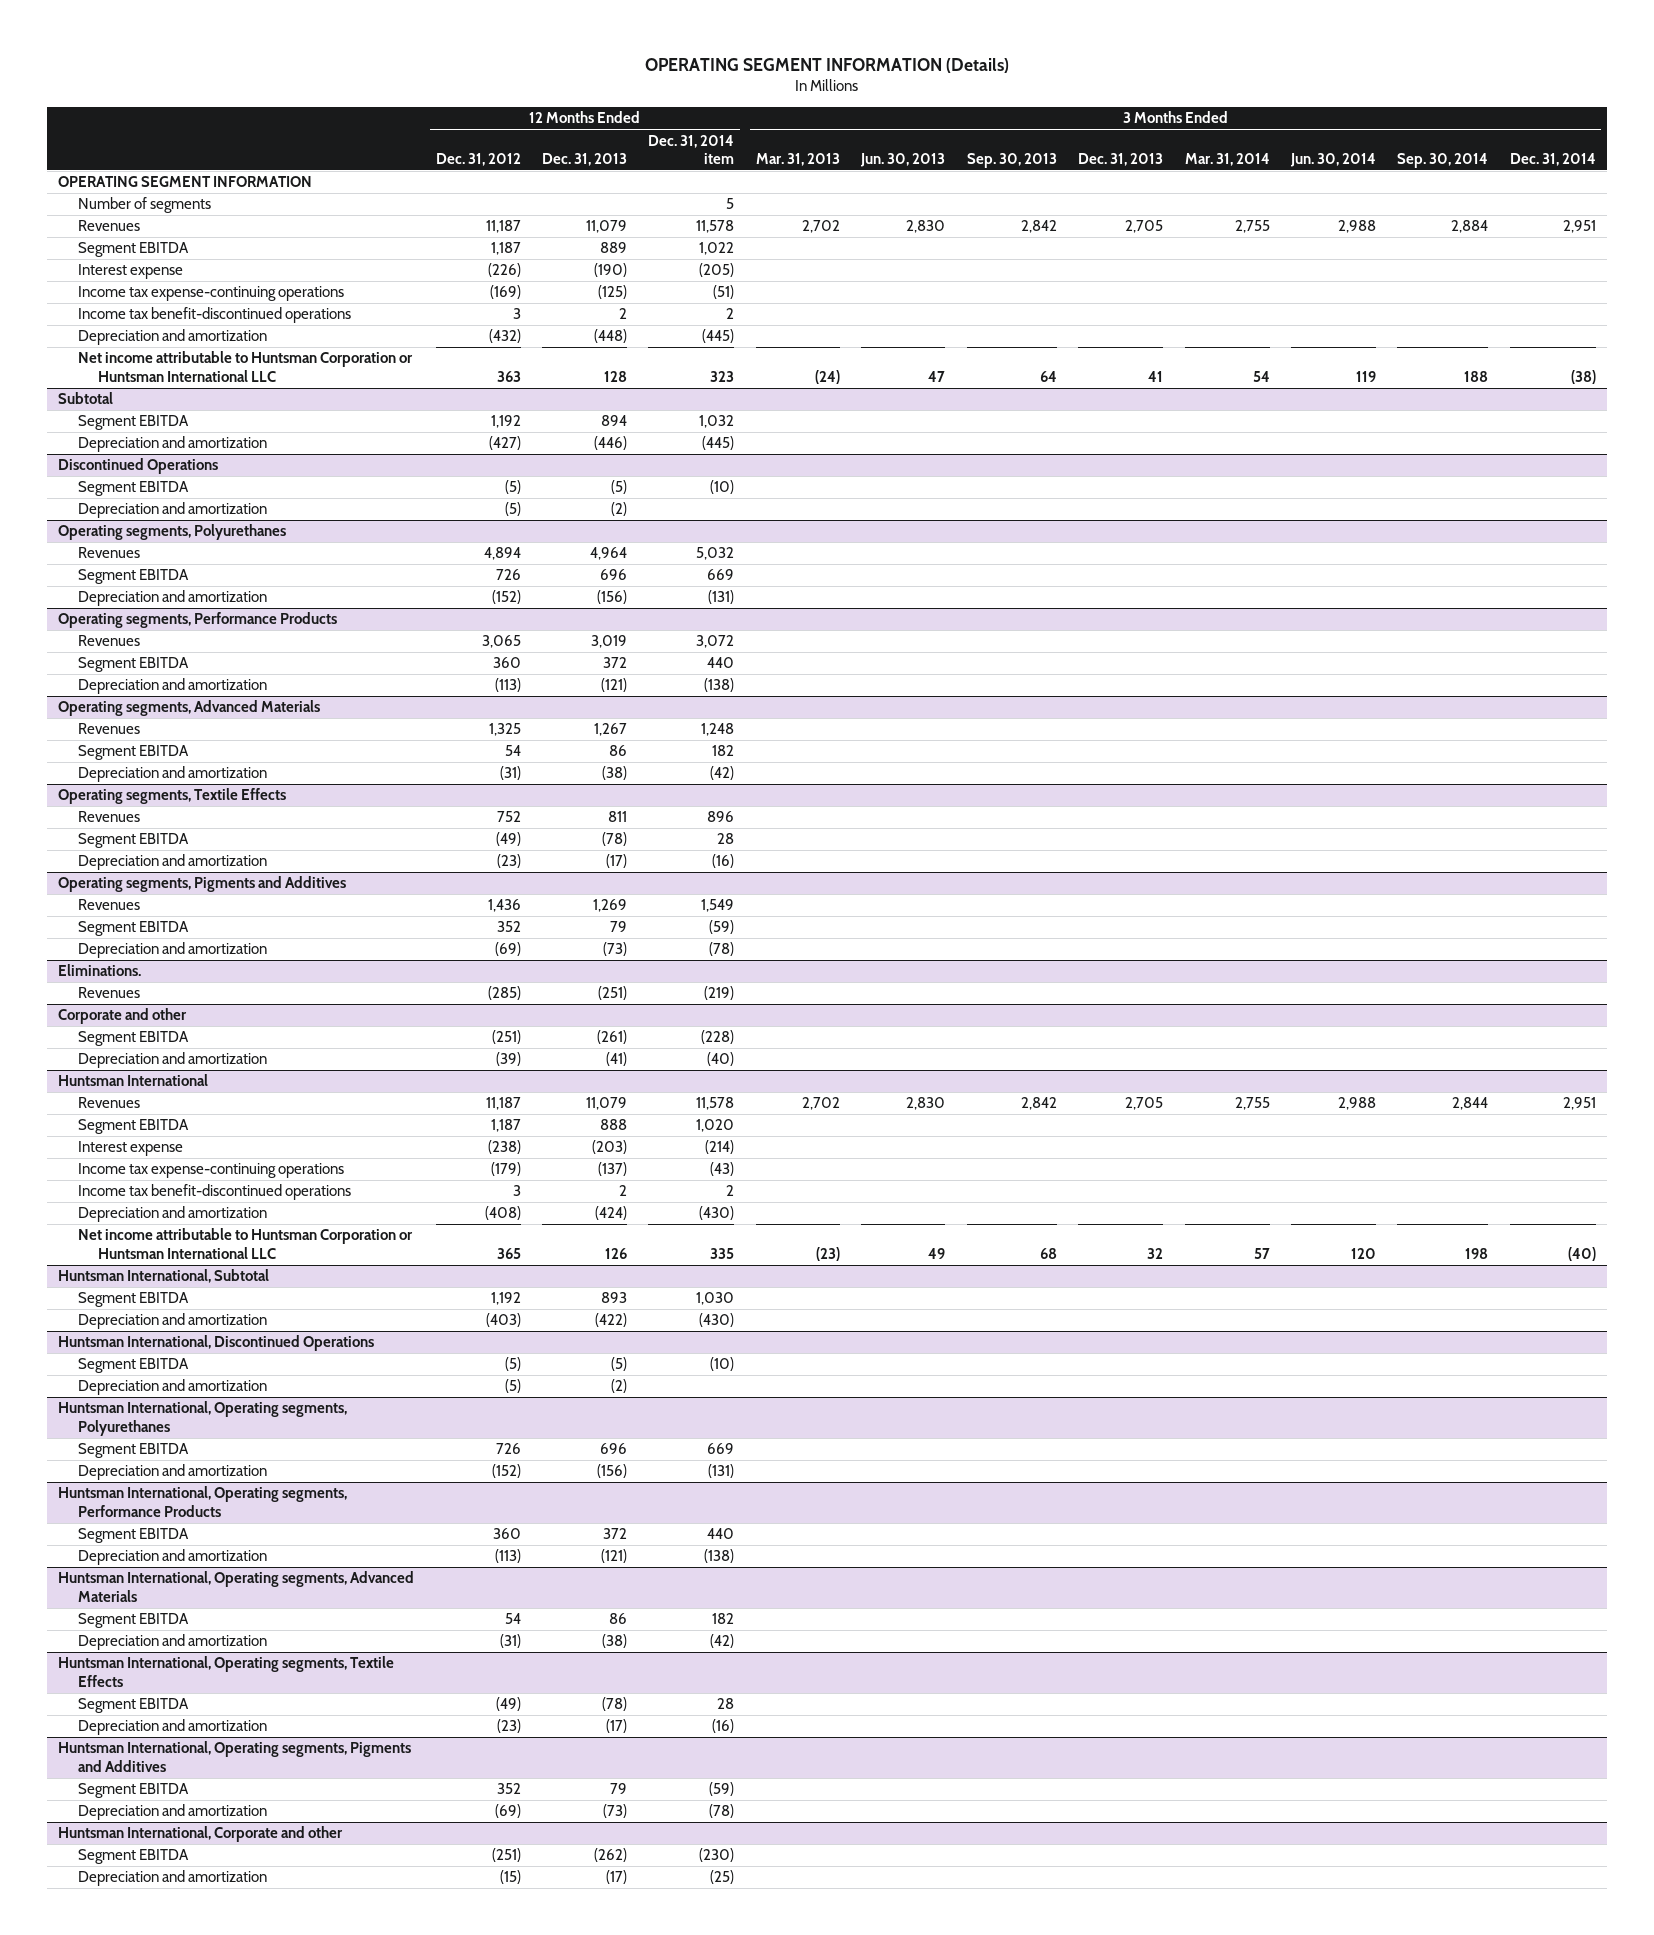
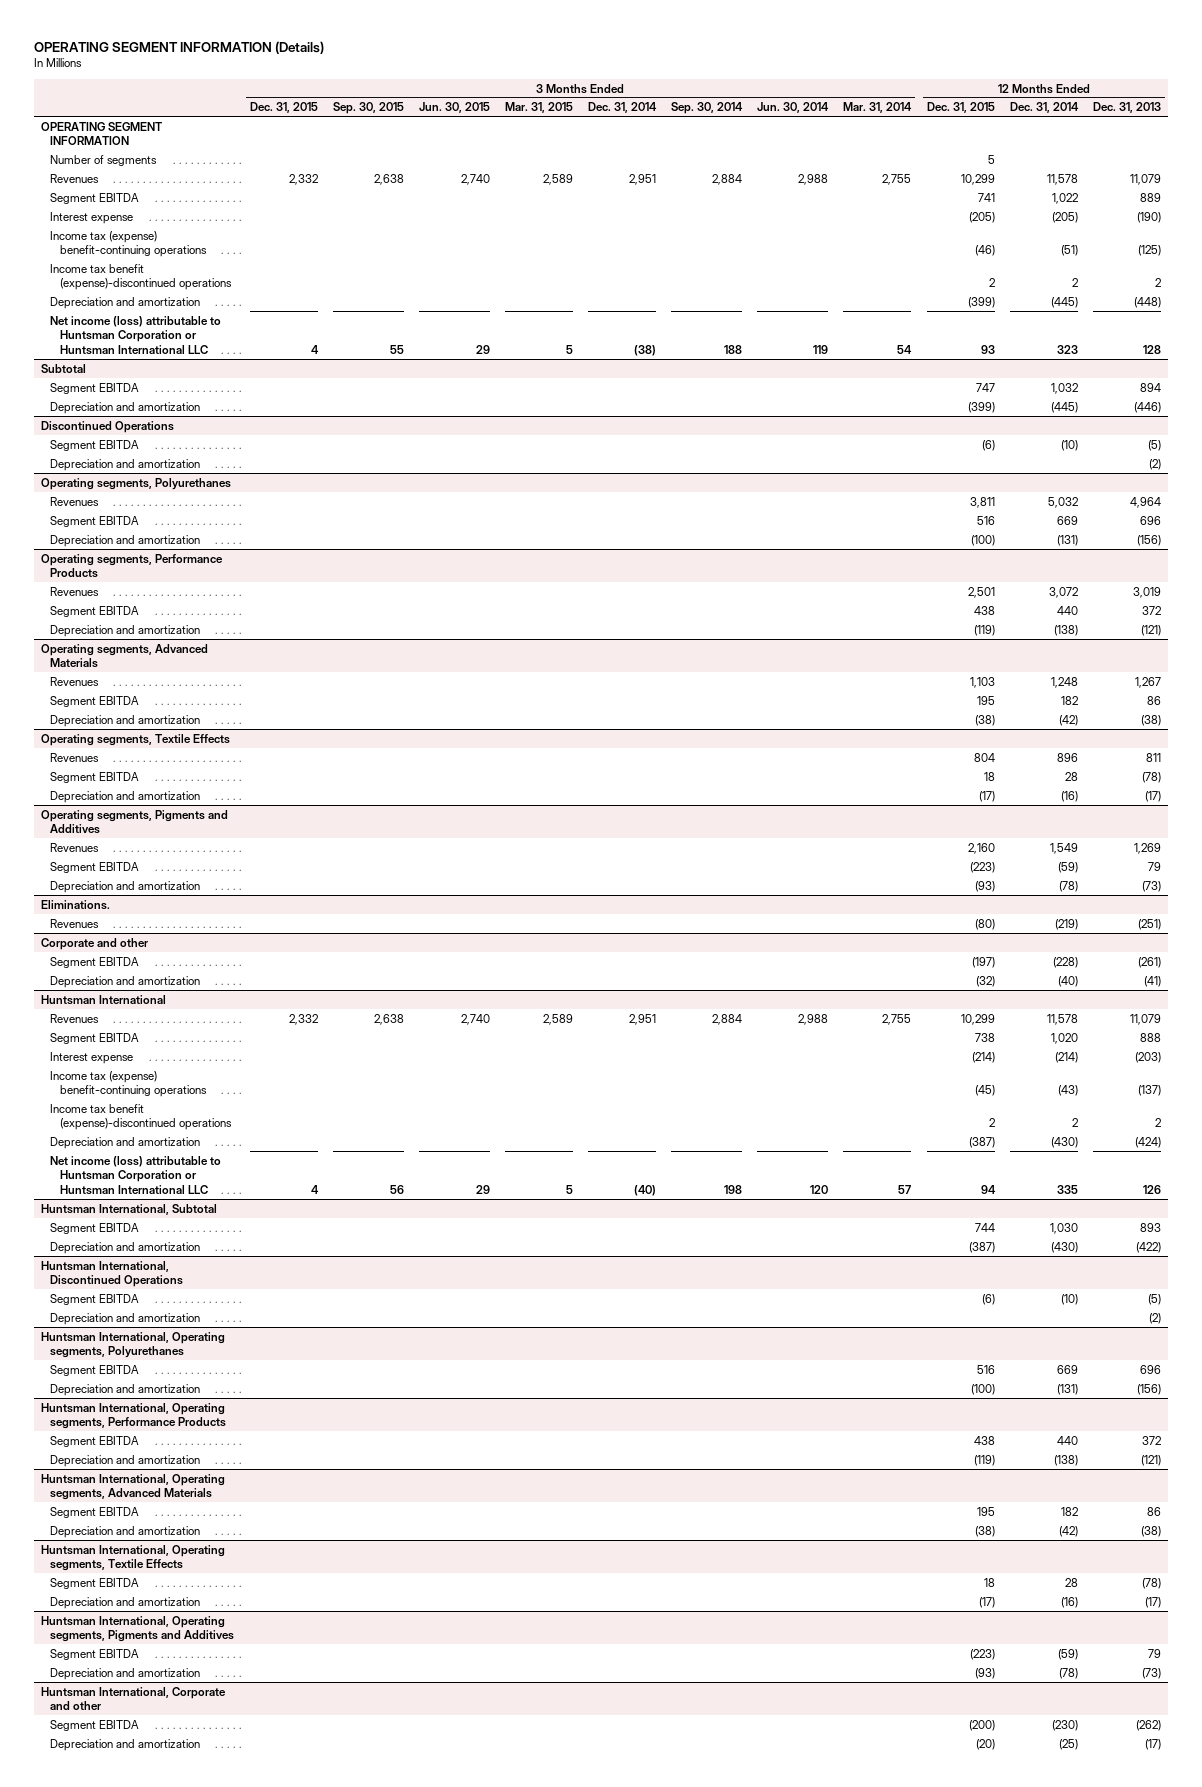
- | 12 Months Ended Dec. 31, 2012 | 12 Months Ended Dec. 31, 2013 | 12 Months Ended Dec. 31, 2014 item | 3 Months Ended Mar. 31, 2013 | 3 Months Ended Jun. 30, 2013 | 3 Months Ended Sep. 30, 2013 | 3 Months Ended Dec. 31, 2013 | 3 Months Ended Mar. 31, 2014 | 3 Months Ended Jun. 30, 2014 | 3 Months Ended Sep. 30, 2014 | 3 Months Ended Dec. 31, 2014
+ | 3 Months Ended Dec. 31, 2015 | 3 Months Ended Sep. 30, 2015 | 3 Months Ended Jun. 30, 2015 | 3 Months Ended Mar. 31, 2015 | 3 Months Ended Dec. 31, 2014 | 3 Months Ended Sep. 30, 2014 | 3 Months Ended Jun. 30, 2014 | 3 Months Ended Mar. 31, 2014 | 12 Months Ended Dec. 31, 2015 | 12 Months Ended Dec. 31, 2014 | 12 Months Ended Dec. 31, 2013
- Income tax expense-continuing operations | (169) | (125) | (51) | | | | | | | |
- Income tax benefit-discontinued operations | 3 | 2 | 2 | | | | | | | |
+ Income tax (expense) benefit-continuing operations | | | | | | | | | (46) | (51) | (125)
+ Income tax benefit (expense)-discontinued operations | | | | | | | | | 2 | 2 | 2
- Net income attributable to Huntsman Corporation or Huntsman International LLC | 363 | 128 | 323 | (24) | 47 | 64 | 41 | 54 | 119 | 188 | (38)
+ Net income (loss) attributable to Huntsman Corporation or Huntsman International LLC | 4 | 55 | 29 | 5 | (38) | 188 | 119 | 54 | 93 | 323 | 128
@ Huntsman International
- Revenues | 11,187 | 11,079 | 11,578 | 2,702 | 2,830 | 2,842 | 2,705 | 2,755 | 2,988 | 2,844 | 2,951
+ Revenues | 2,332 | 2,638 | 2,740 | 2,589 | 2,951 | 2,884 | 2,988 | 2,755 | 10,299 | 11,578 | 11,079
- Income tax expense-continuing operations | (179) | (137) | (43) | | | | | | | |
- Income tax benefit-discontinued operations | 3 | 2 | 2 | | | | | | | |
+ Income tax (expense) benefit-continuing operations | | | | | | | | | (45) | (43) | (137)
+ Income tax benefit (expense)-discontinued operations | | | | | | | | | 2 | 2 | 2
- Net income attributable to Huntsman Corporation or Huntsman International LLC | 365 | 126 | 335 | (23) | 49 | 68 | 32 | 57 | 120 | 198 | (40)
+ Net income (loss) attributable to Huntsman Corporation or Huntsman International LLC | 4 | 56 | 29 | 5 | (40) | 198 | 120 | 57 | 94 | 335 | 126

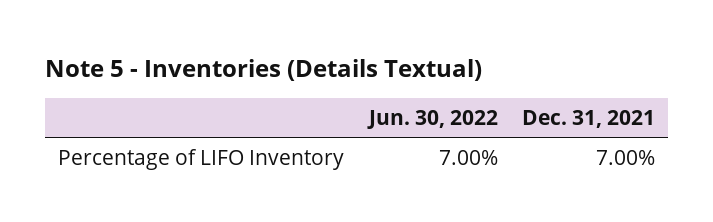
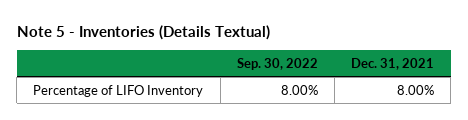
- | Jun. 30, 2022 | Dec. 31, 2021
+ | Sep. 30, 2022 | Dec. 31, 2021
- Percentage of LIFO Inventory | 7.00% | 7.00%
+ Percentage of LIFO Inventory | 8.00% | 8.00%

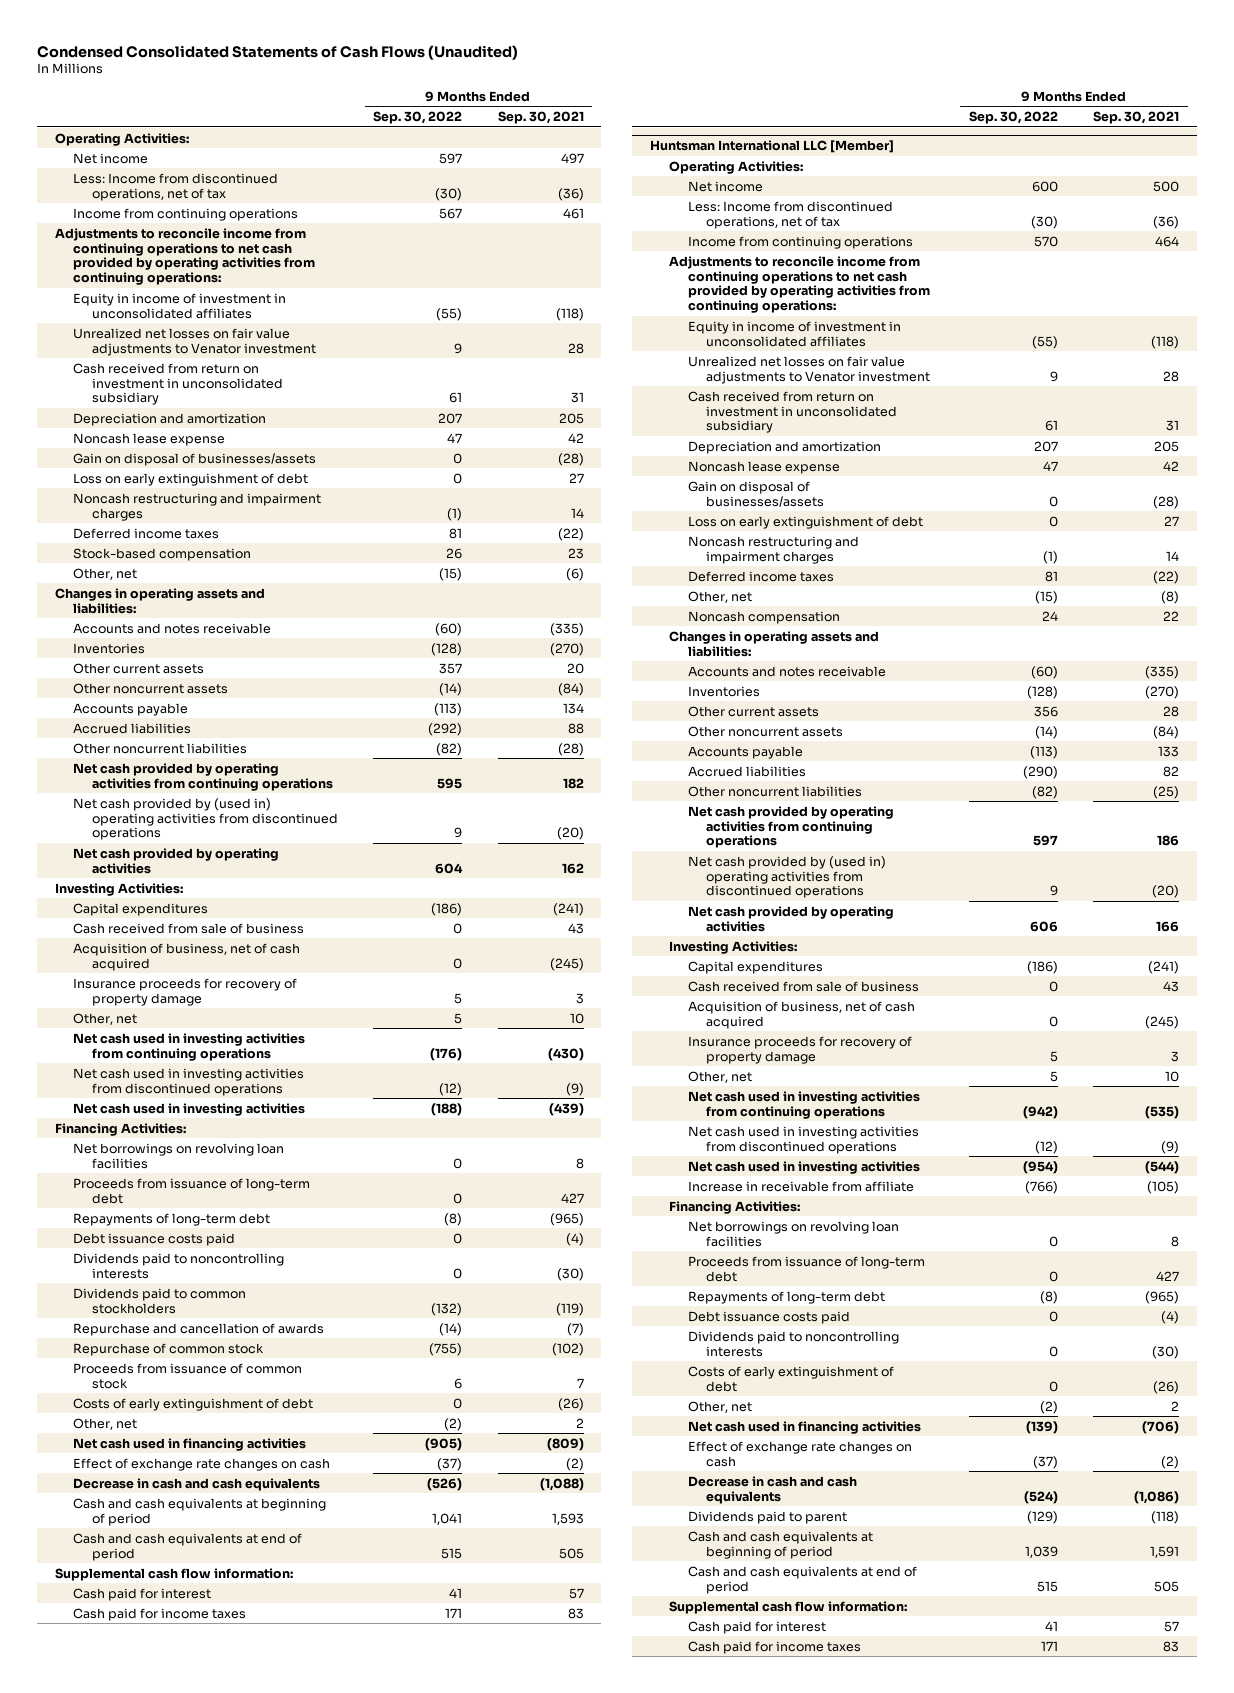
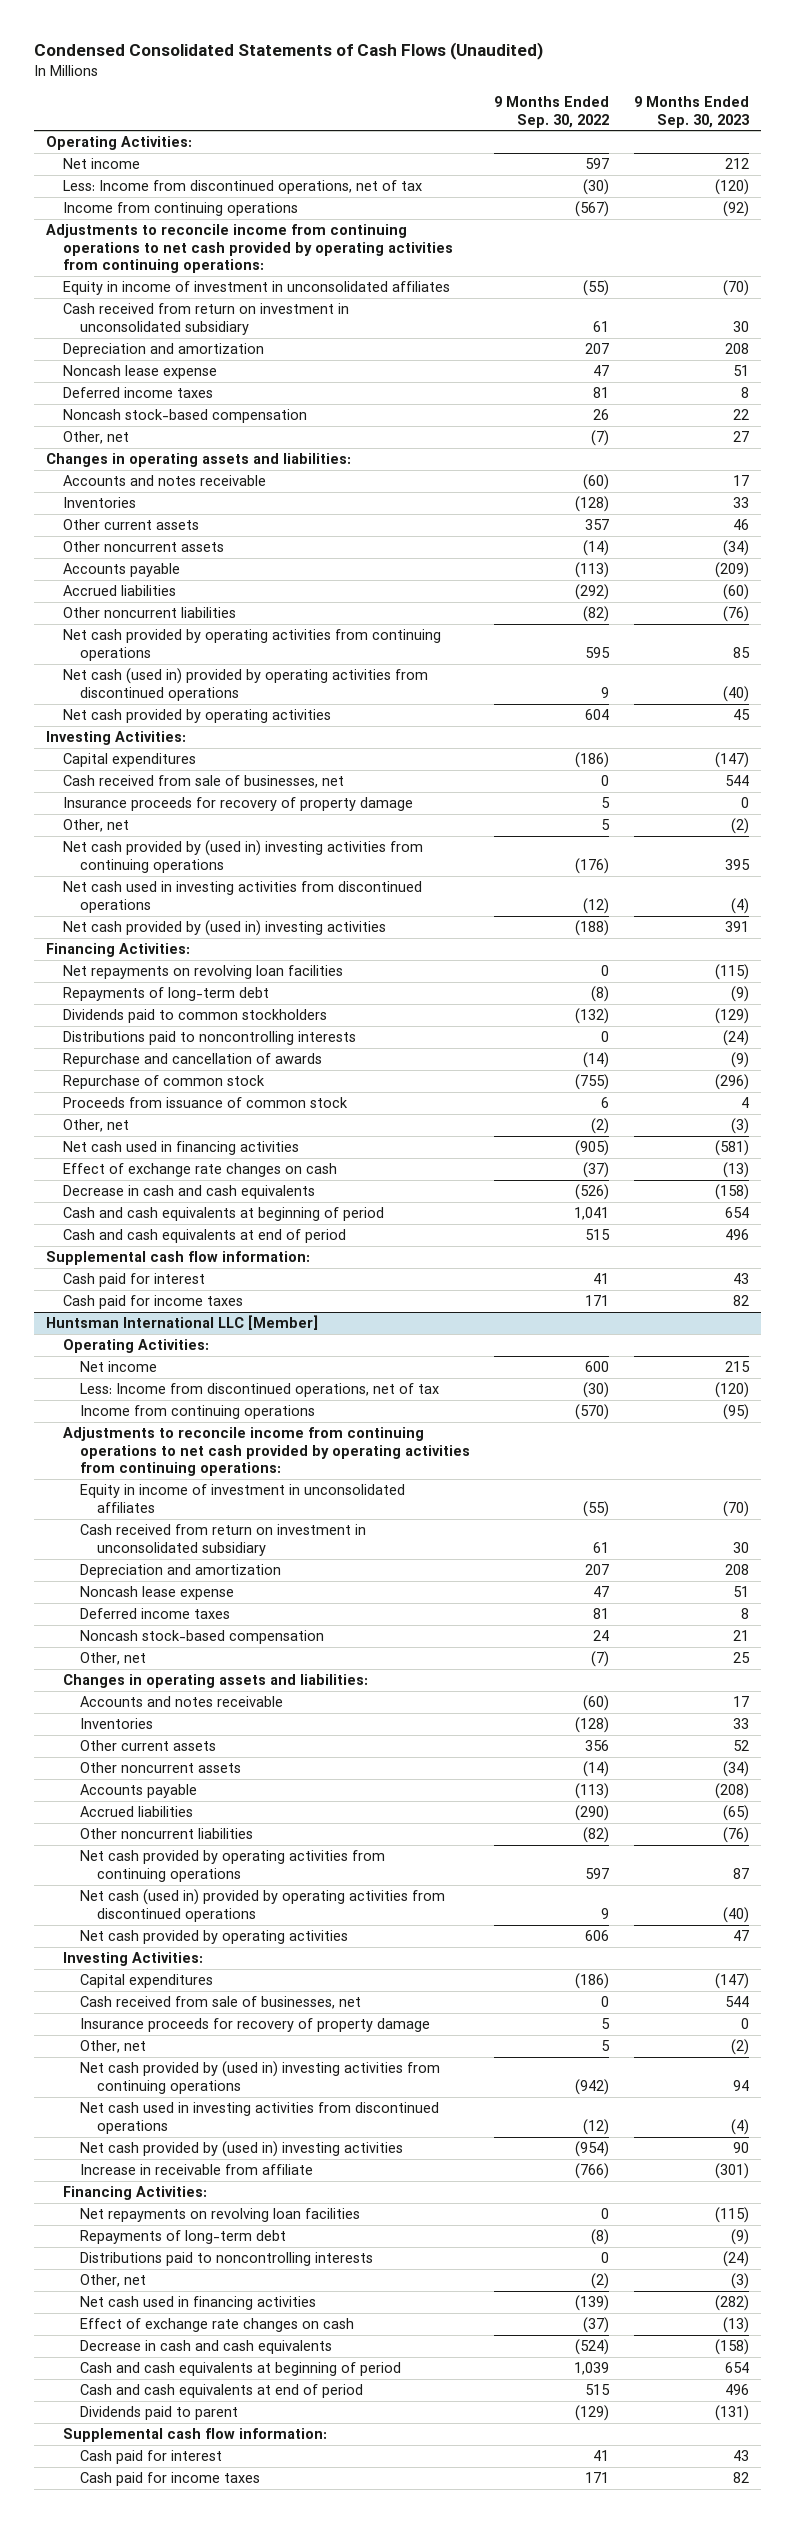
- | 9 Months Ended Sep. 30, 2022 | 9 Months Ended Sep. 30, 2021
+ | 9 Months Ended Sep. 30, 2022 | 9 Months Ended Sep. 30, 2023
- Income from continuing operations | 567 | 461
+ Income from continuing operations | (567) | (92)
- Unrealized net losses on fair value adjustments to Venator investment | 9 | 28
- Gain on disposal of businesses/assets | 0 | (28)
- Loss on early extinguishment of debt | 0 | 27
- Noncash restructuring and impairment charges | (1) | 14
- Stock-based compensation | 26 | 23
- Other, net | (15) | (6)
+ Noncash stock-based compensation | 26 | 22
+ Other, net | (7) | 27
- Net cash provided by (used in) operating activities from discontinued operations | 9 | (20)
+ Net cash (used in) provided by operating activities from discontinued operations | 9 | (40)
- Cash received from sale of business | 0 | 43
- Acquisition of business, net of cash acquired | 0 | (245)
+ Cash received from sale of businesses, net | 0 | 544
- Net cash used in investing activities from continuing operations | (176) | (430)
+ Net cash provided by (used in) investing activities from continuing operations | (176) | 395
- Net cash used in investing activities | (188) | (439)
+ Net cash provided by (used in) investing activities | (188) | 391
- Net borrowings on revolving loan facilities | 0 | 8
- Proceeds from issuance of long-term debt | 0 | 427
+ Net repayments on revolving loan facilities | 0 | (115)
- Debt issuance costs paid | 0 | (4)
- Dividends paid to noncontrolling interests | 0 | (30)
+ Distributions paid to noncontrolling interests | 0 | (24)
- Costs of early extinguishment of debt | 0 | (26)
@ Huntsman International LLC [Member]
- Income from continuing operations | 570 | 464
+ Income from continuing operations | (570) | (95)
- Unrealized net losses on fair value adjustments to Venator investment | 9 | 28
- Gain on disposal of businesses/assets | 0 | (28)
- Loss on early extinguishment of debt | 0 | 27
- Noncash restructuring and impairment charges | (1) | 14
- Other, net | (15) | (8)
- Noncash compensation | 24 | 22
+ Noncash stock-based compensation | 24 | 21
+ Other, net | (7) | 25
- Net cash provided by (used in) operating activities from discontinued operations | 9 | (20)
+ Net cash (used in) provided by operating activities from discontinued operations | 9 | (40)
- Cash received from sale of business | 0 | 43
- Acquisition of business, net of cash acquired | 0 | (245)
+ Cash received from sale of businesses, net | 0 | 544
- Net cash used in investing activities from continuing operations | (942) | (535)
+ Net cash provided by (used in) investing activities from continuing operations | (942) | 94
- Net cash used in investing activities | (954) | (544)
+ Net cash provided by (used in) investing activities | (954) | 90
- Net borrowings on revolving loan facilities | 0 | 8
- Proceeds from issuance of long-term debt | 0 | 427
+ Net repayments on revolving loan facilities | 0 | (115)
- Debt issuance costs paid | 0 | (4)
- Dividends paid to noncontrolling interests | 0 | (30)
- Costs of early extinguishment of debt | 0 | (26)
+ Distributions paid to noncontrolling interests | 0 | (24)
moved down: Dividends paid to parent | (129) | (131)

